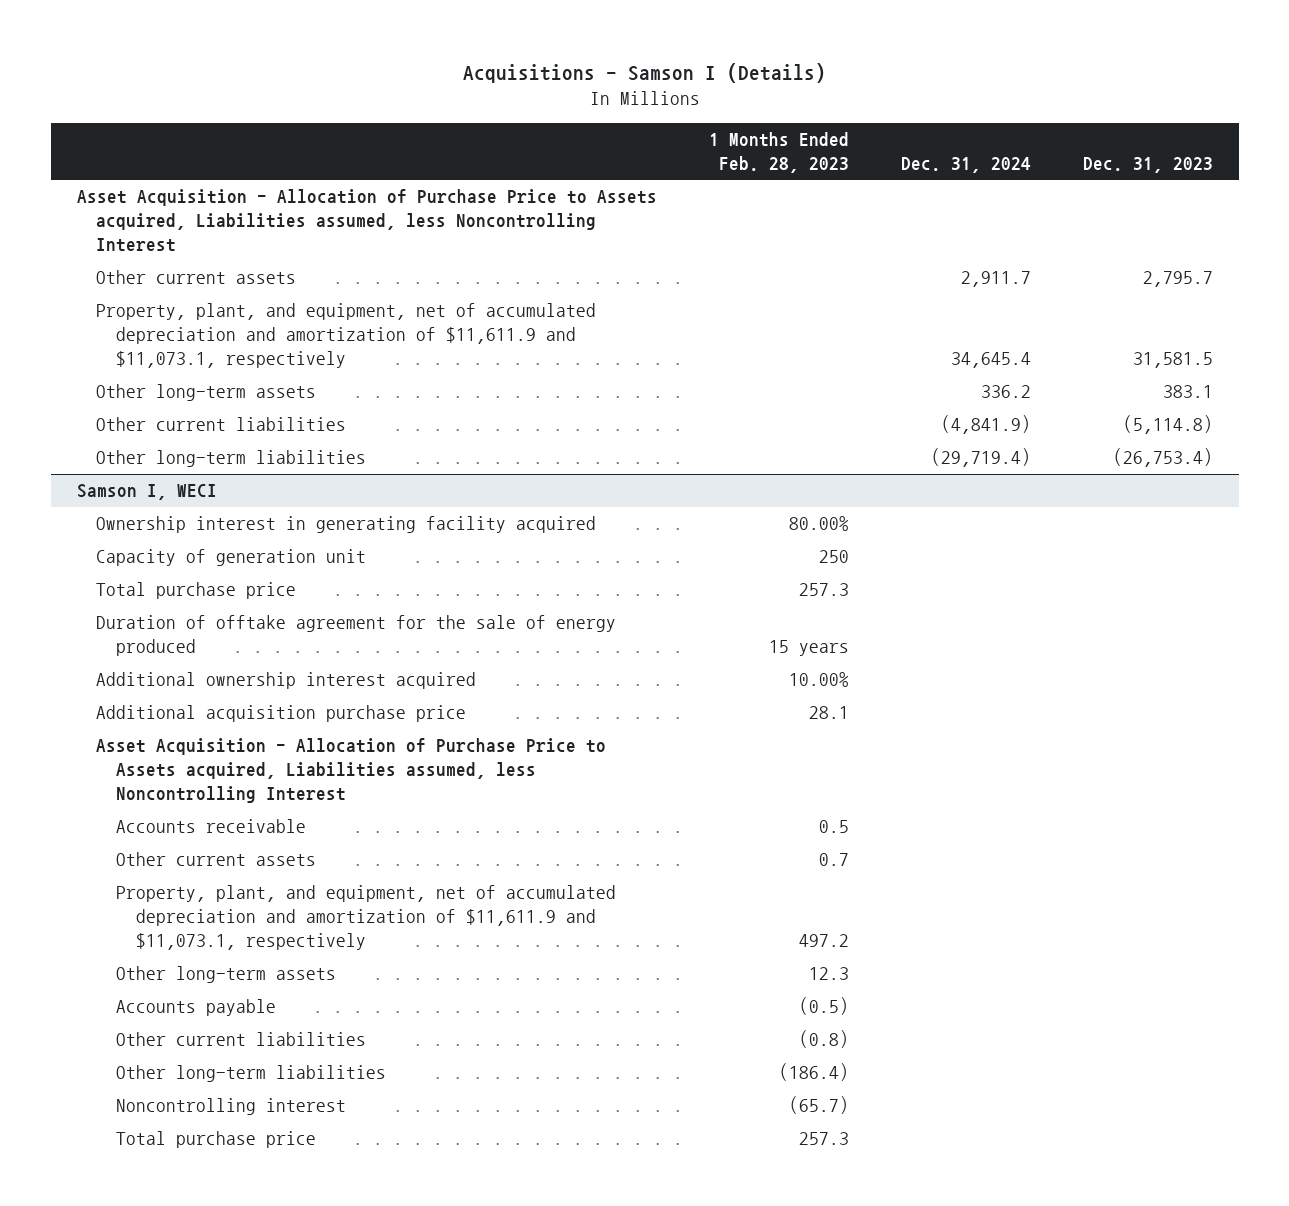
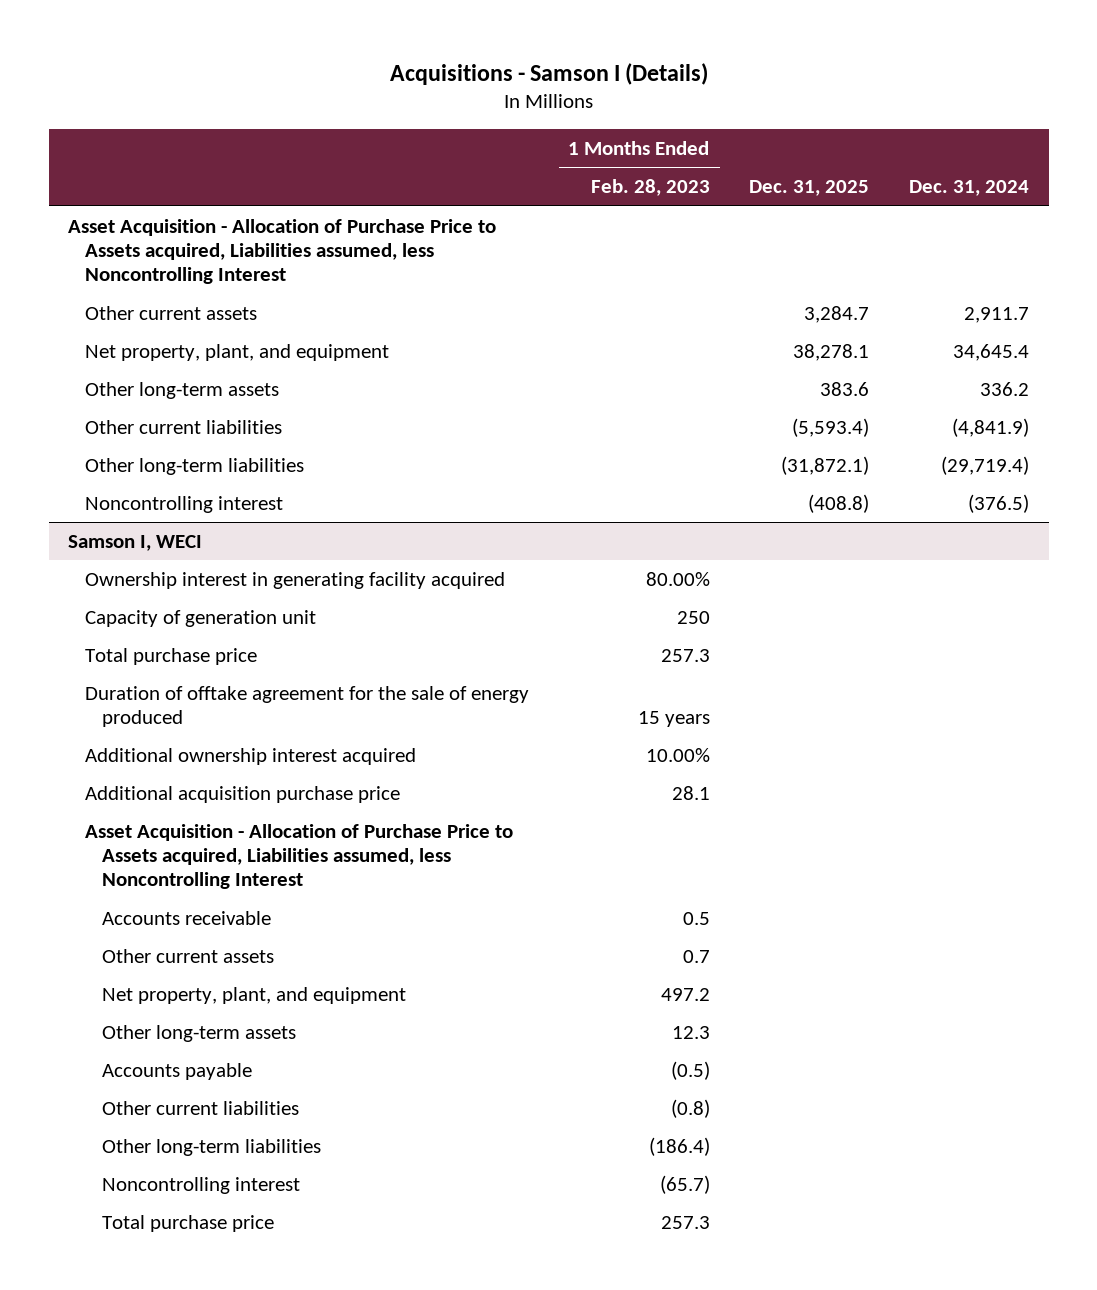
- | 1 Months Ended Feb. 28, 2023 | Dec. 31, 2024 | Dec. 31, 2023
+ | 1 Months Ended Feb. 28, 2023 | Dec. 31, 2025 | Dec. 31, 2024
- Property, plant, and equipment, net of accumulated depreciation and amortization of $11,611.9 and $11,073.1, respectively | | 34,645.4 | 31,581.5
+ Net property, plant, and equipment | | 38,278.1 | 34,645.4
+ Noncontrolling interest | | (408.8) | (376.5)
@ Samson I, WECI
- Property, plant, and equipment, net of accumulated depreciation and amortization of $11,611.9 and $11,073.1, respectively | 497.2 | |
+ Net property, plant, and equipment | 497.2 | |

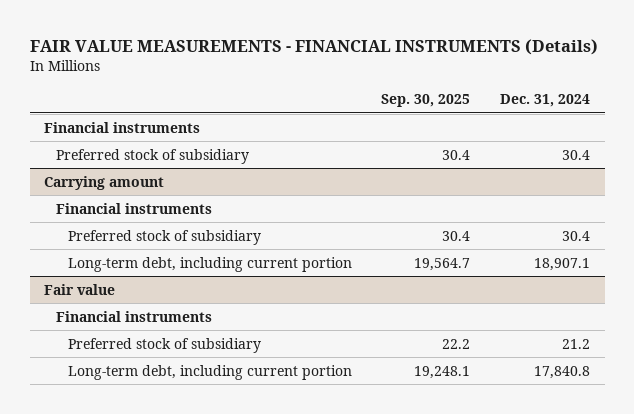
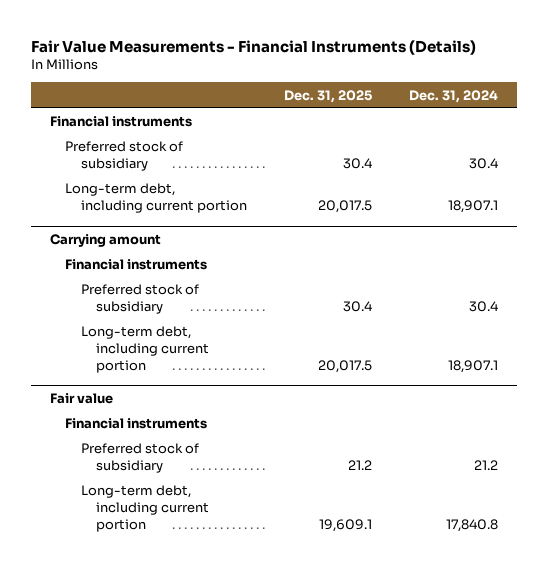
- FAIR VALUE MEASUREMENTS - FINANCIAL INSTRUMENTS (Details)
+ Fair Value Measurements - Financial Instruments (Details)
- | Sep. 30, 2025 | Dec. 31, 2024
+ | Dec. 31, 2025 | Dec. 31, 2024
+ Long-term debt, including current portion | 20,017.5 | 18,907.1

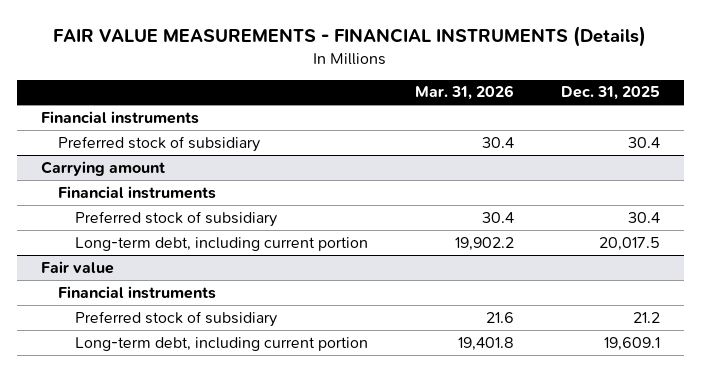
- Fair Value Measurements - Financial Instruments (Details)
+ FAIR VALUE MEASUREMENTS - FINANCIAL INSTRUMENTS (Details)
- | Dec. 31, 2025 | Dec. 31, 2024
+ | Mar. 31, 2026 | Dec. 31, 2025
- Long-term debt, including current portion | 20,017.5 | 18,907.1

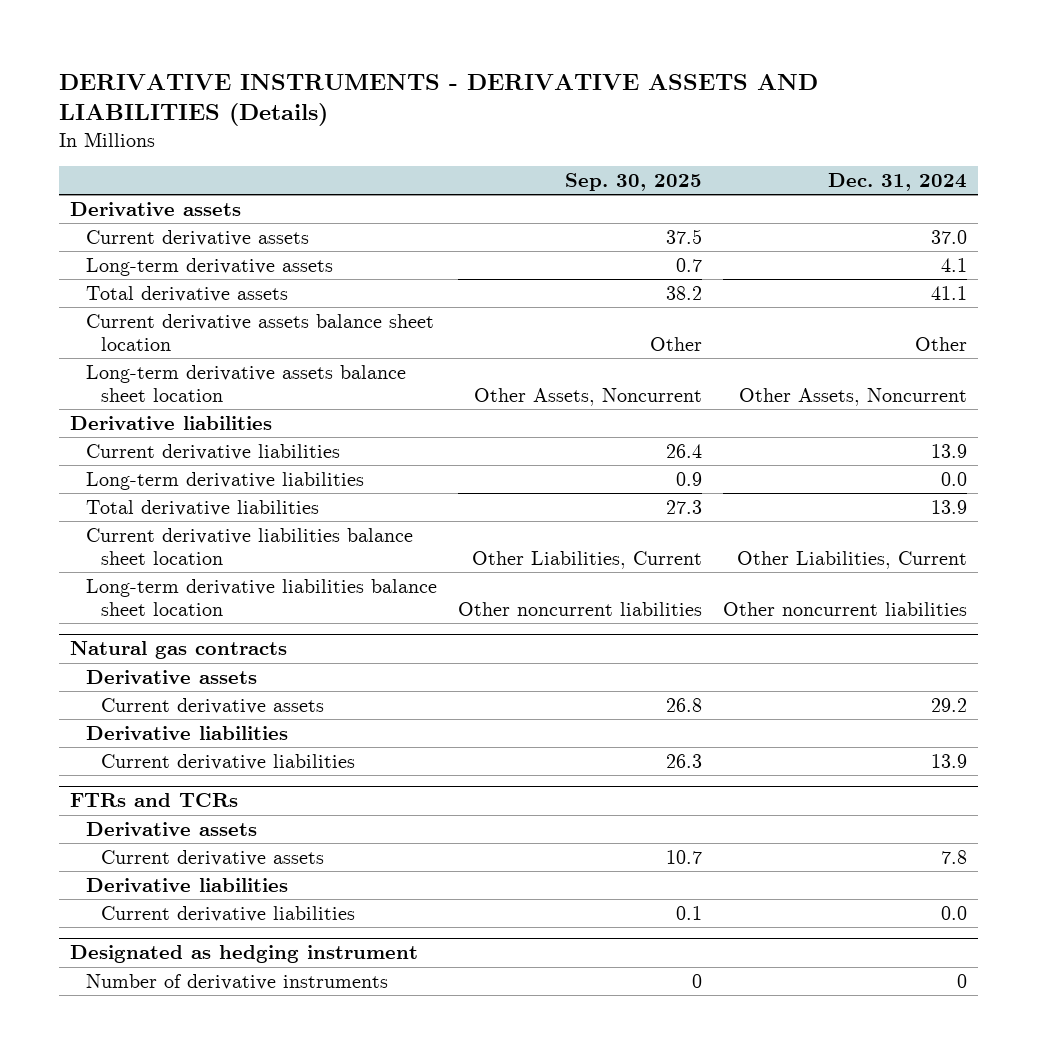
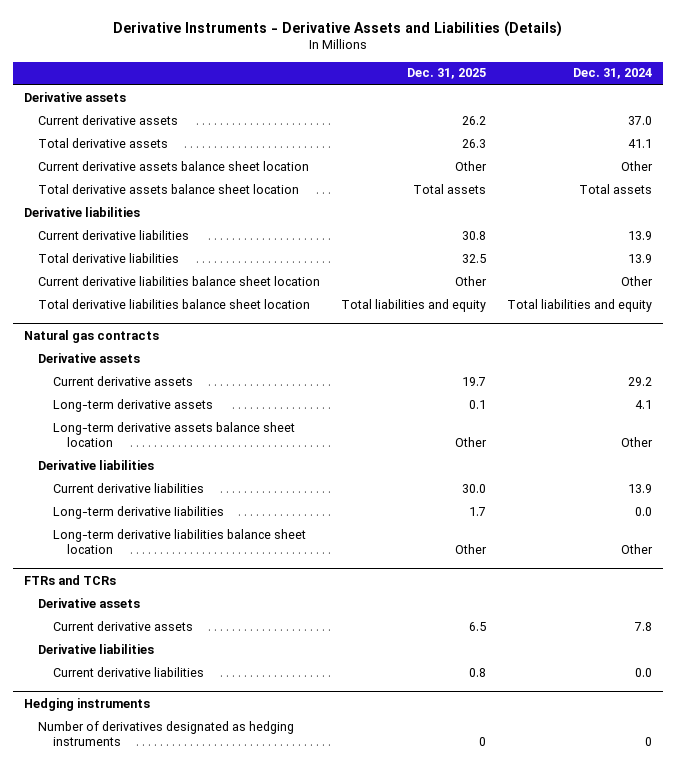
- DERIVATIVE INSTRUMENTS - DERIVATIVE ASSETS AND LIABILITIES (Details)
+ Derivative Instruments - Derivative Assets and Liabilities (Details)
- | Sep. 30, 2025 | Dec. 31, 2024
+ | Dec. 31, 2025 | Dec. 31, 2024
- Long-term derivative assets | 0.7 | 4.1
- Long-term derivative assets balance sheet location | Other Assets, Noncurrent | Other Assets, Noncurrent
+ Total derivative assets balance sheet location | Total assets | Total assets
- Long-term derivative liabilities | 0.9 | 0.0
- Current derivative liabilities balance sheet location | Other Liabilities, Current | Other Liabilities, Current
- Long-term derivative liabilities balance sheet location | Other noncurrent liabilities | Other noncurrent liabilities
+ Current derivative liabilities balance sheet location | Other | Other
+ Total derivative liabilities balance sheet location | Total liabilities and equity | Total liabilities and equity
@ Natural gas contracts
+ Long-term derivative assets | 0.1 | 4.1
+ Long-term derivative assets balance sheet location | Other | Other
+ Long-term derivative Iiabilities | 1.7 | 0.0
+ Long-term derivative liabilities balance sheet location | Other | Other
- Designated as hedging instrument
- Number of derivative instruments | 0 | 0
+ Hedging instruments
+ Number of derivatives designated as hedging instruments | 0 | 0

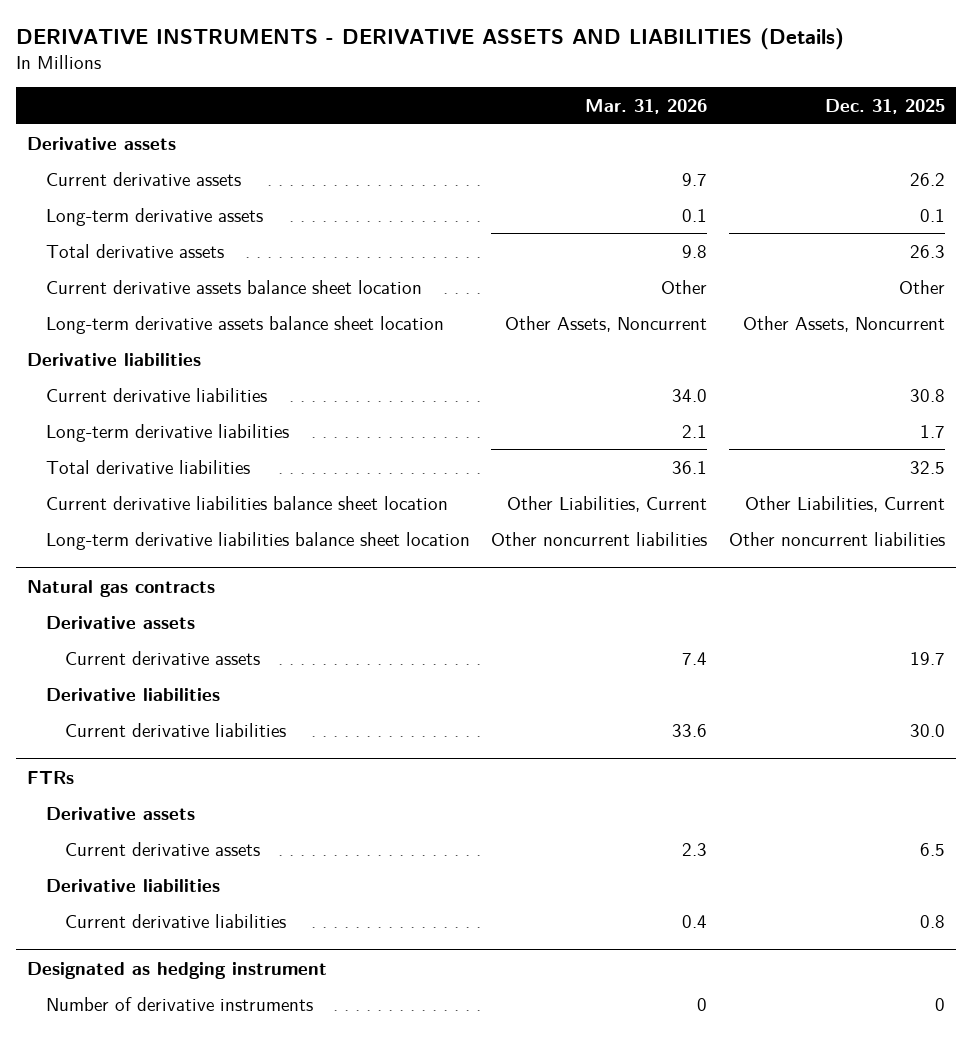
- Derivative Instruments - Derivative Assets and Liabilities (Details)
+ DERIVATIVE INSTRUMENTS - DERIVATIVE ASSETS AND LIABILITIES (Details)
- | Dec. 31, 2025 | Dec. 31, 2024
+ | Mar. 31, 2026 | Dec. 31, 2025
+ Long-term derivative assets | 0.1 | 0.1
- Total derivative assets balance sheet location | Total assets | Total assets
+ Long-term derivative assets balance sheet location | Other Assets, Noncurrent | Other Assets, Noncurrent
+ Long-term derivative liabilities | 2.1 | 1.7
- Current derivative liabilities balance sheet location | Other | Other
- Total derivative liabilities balance sheet location | Total liabilities and equity | Total liabilities and equity
+ Current derivative liabilities balance sheet location | Other Liabilities, Current | Other Liabilities, Current
+ Long-term derivative liabilities balance sheet location | Other noncurrent liabilities | Other noncurrent liabilities
@ Natural gas contracts
- Long-term derivative assets | 0.1 | 4.1
- Long-term derivative assets balance sheet location | Other | Other
- Long-term derivative Iiabilities | 1.7 | 0.0
- Long-term derivative liabilities balance sheet location | Other | Other
- FTRs and TCRs
+ FTRs
- Hedging instruments
- Number of derivatives designated as hedging instruments | 0 | 0
+ Designated as hedging instrument
+ Number of derivative instruments | 0 | 0

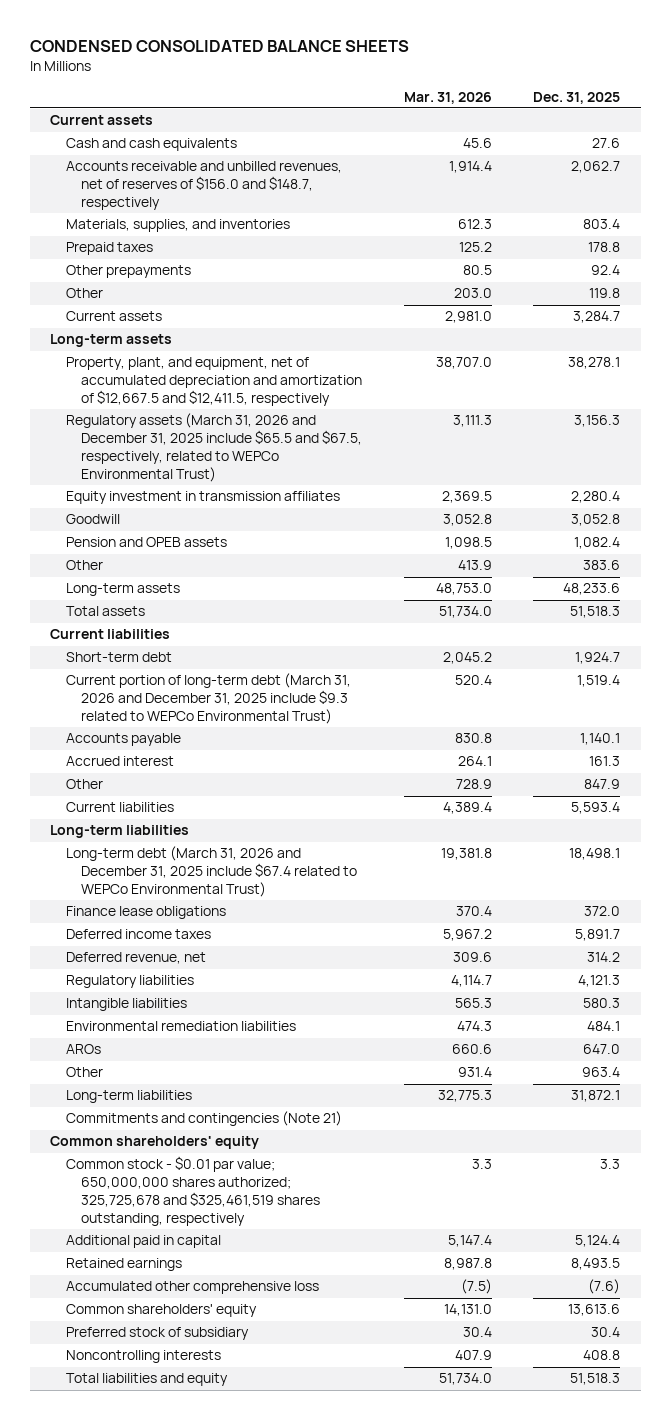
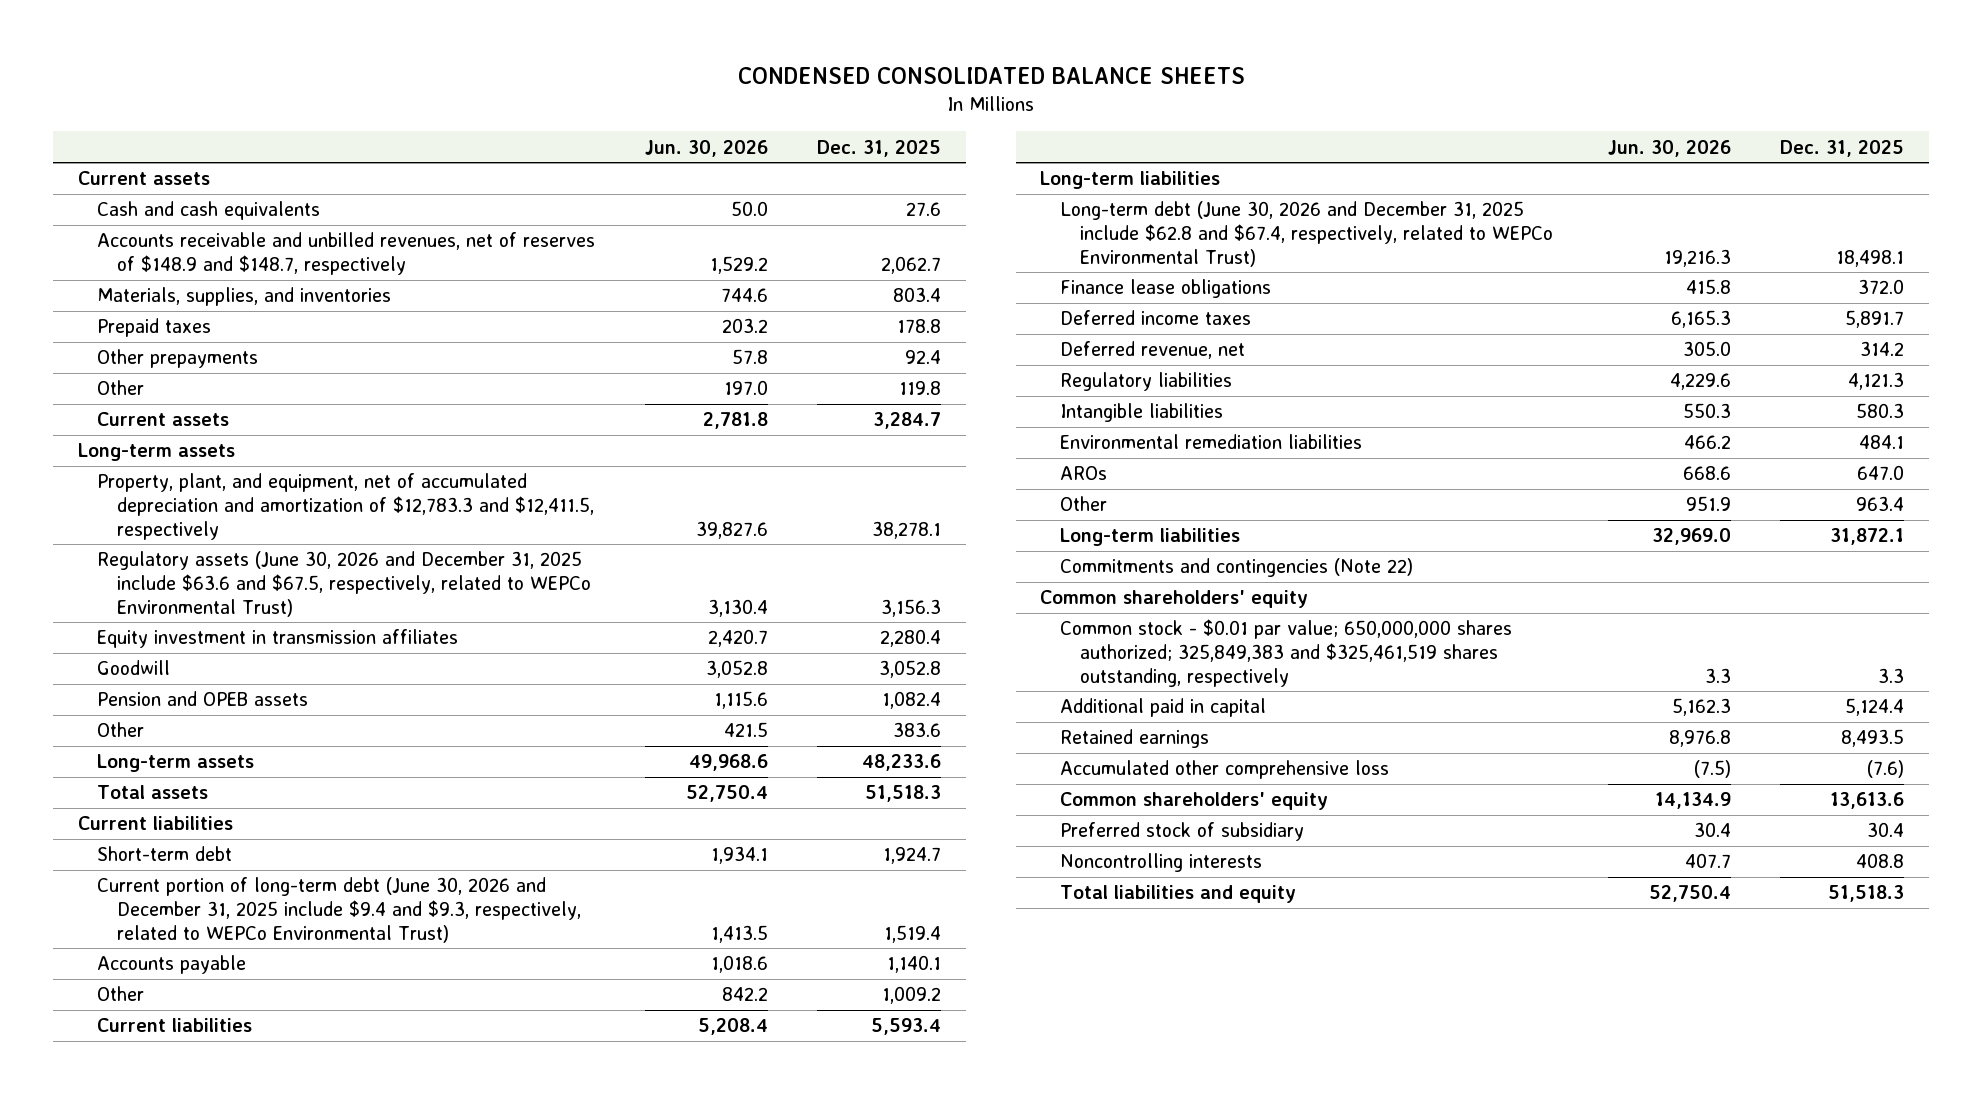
- | Mar. 31, 2026 | Dec. 31, 2025
+ | Jun. 30, 2026 | Dec. 31, 2025
- Accounts receivable and unbilled revenues, net of reserves of $156.0 and $148.7, respectively | 1,914.4 | 2,062.7
+ Accounts receivable and unbilled revenues, net of reserves of $148.9 and $148.7, respectively | 1,529.2 | 2,062.7
- Property, plant, and equipment, net of accumulated depreciation and amortization of $12,667.5 and $12,411.5, respectively | 38,707.0 | 38,278.1
- Regulatory assets (March 31, 2026 and December 31, 2025 include $65.5 and $67.5, respectively, related to WEPCo Environmental Trust) | 3,111.3 | 3,156.3
+ Property, plant, and equipment, net of accumulated depreciation and amortization of $12,783.3 and $12,411.5, respectively | 39,827.6 | 38,278.1
+ Regulatory assets (June 30, 2026 and December 31, 2025 include $63.6 and $67.5, respectively, related to WEPCo Environmental Trust) | 3,130.4 | 3,156.3
- Current portion of long-term debt (March 31, 2026 and December 31, 2025 include $9.3 related to WEPCo Environmental Trust) | 520.4 | 1,519.4
+ Current portion of long-term debt (June 30, 2026 and December 31, 2025 include $9.4 and $9.3, respectively, related to WEPCo Environmental Trust) | 1,413.5 | 1,519.4
- Accrued interest | 264.1 | 161.3
- Other | 728.9 | 847.9
+ Other | 842.2 | 1,009.2
- Long-term debt (March 31, 2026 and December 31, 2025 include $67.4 related to WEPCo Environmental Trust) | 19,381.8 | 18,498.1
+ Long-term debt (June 30, 2026 and December 31, 2025 include $62.8 and $67.4, respectively, related to WEPCo Environmental Trust) | 19,216.3 | 18,498.1
- Commitments and contingencies (Note 21)
+ Commitments and contingencies (Note 22)
- Common stock - $0.01 par value; 650,000,000 shares authorized; 325,725,678 and $325,461,519 shares outstanding, respectively | 3.3 | 3.3
+ Common stock - $0.01 par value; 650,000,000 shares authorized; 325,849,383 and $325,461,519 shares outstanding, respectively | 3.3 | 3.3

